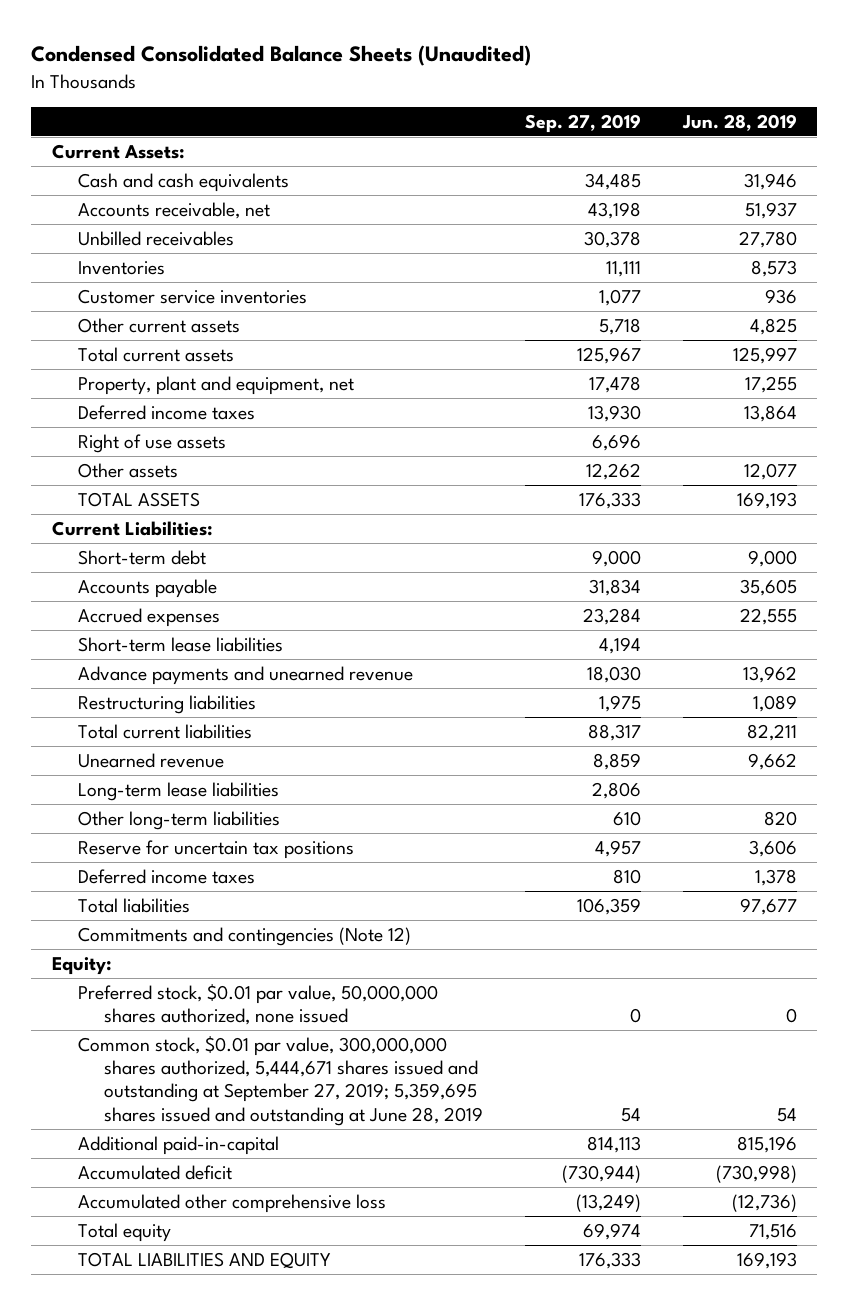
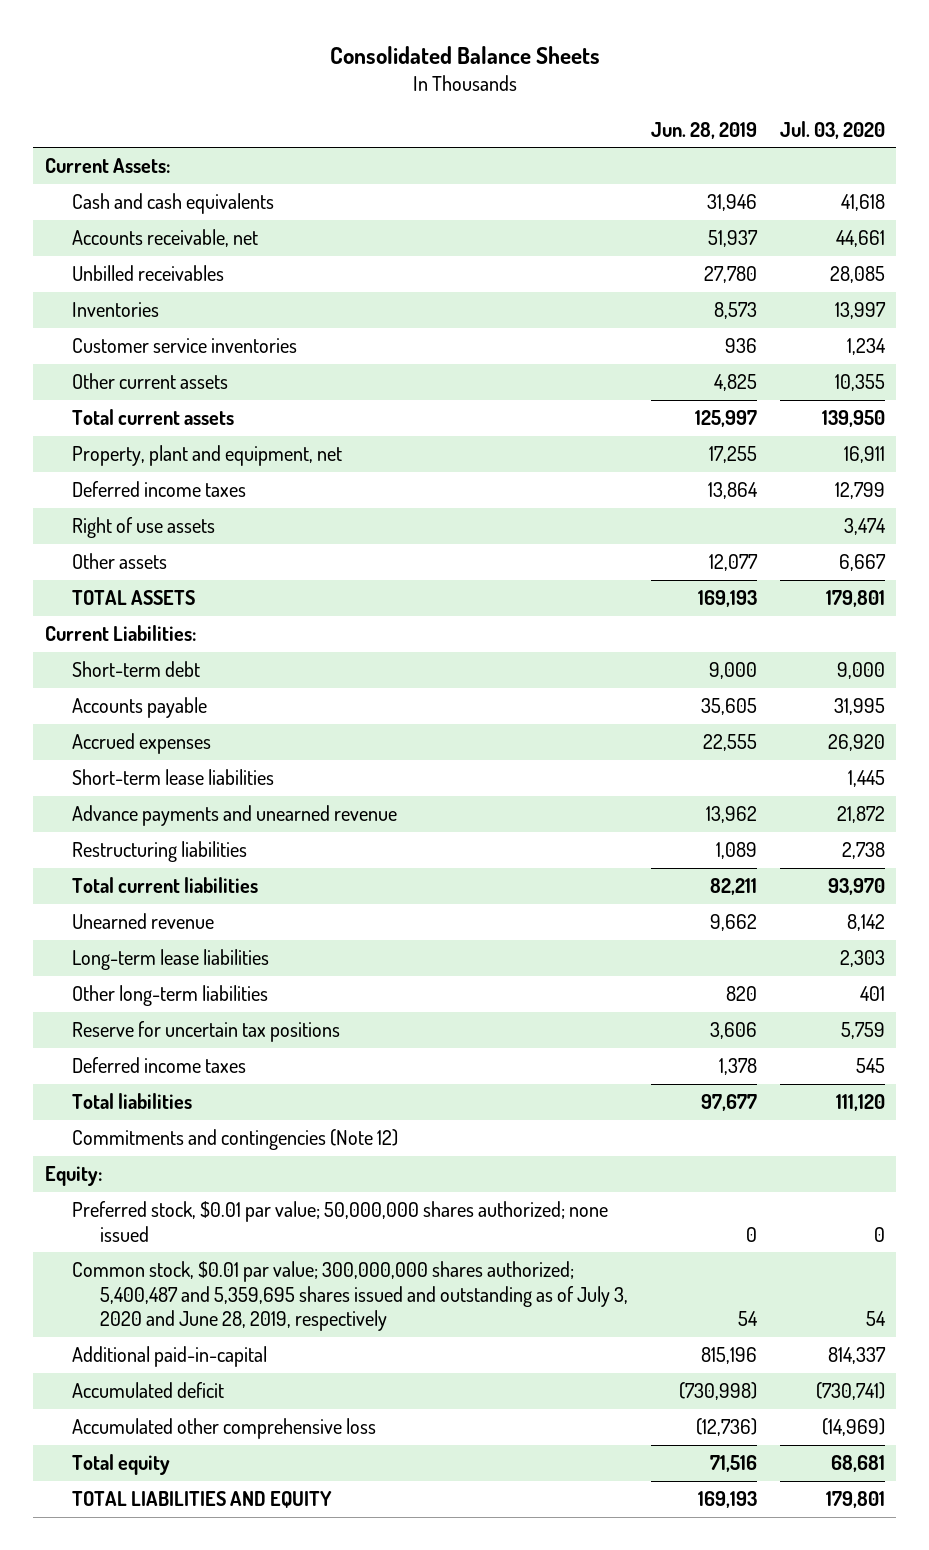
- Condensed Consolidated Balance Sheets (Unaudited)
+ Consolidated Balance Sheets
- | Sep. 27, 2019 | Jun. 28, 2019
+ | Jun. 28, 2019 | Jul. 03, 2020
- Preferred stock, $0.01 par value, 50,000,000 shares authorized, none issued | 0 | 0
- Common stock, $0.01 par value, 300,000,000 shares authorized, 5,444,671 shares issued and outstanding at September 27, 2019; 5,359,695 shares issued and outstanding at June 28, 2019 | 54 | 54
+ Preferred stock, $0.01 par value; 50,000,000 shares authorized; none issued | 0 | 0
+ Common stock, $0.01 par value; 300,000,000 shares authorized; 5,400,487 and 5,359,695 shares issued and outstanding as of July 3, 2020 and June 28, 2019, respectively | 54 | 54

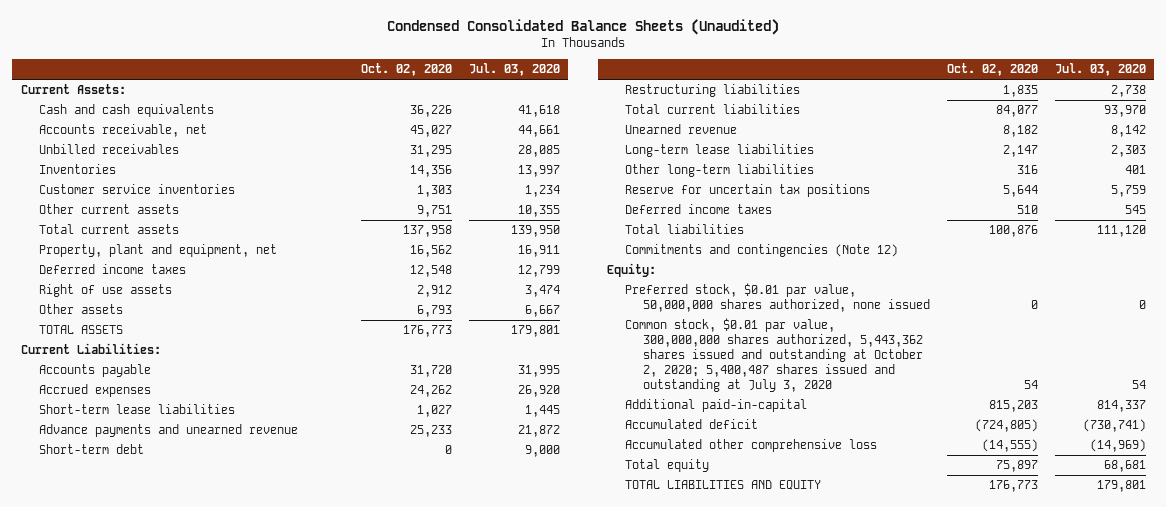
- Consolidated Balance Sheets
+ Condensed Consolidated Balance Sheets (Unaudited)
- | Jun. 28, 2019 | Jul. 03, 2020
+ | Oct. 02, 2020 | Jul. 03, 2020
moved down: Short-term debt | 0 | 9,000
- Preferred stock, $0.01 par value; 50,000,000 shares authorized; none issued | 0 | 0
- Common stock, $0.01 par value; 300,000,000 shares authorized; 5,400,487 and 5,359,695 shares issued and outstanding as of July 3, 2020 and June 28, 2019, respectively | 54 | 54
+ Preferred stock, $0.01 par value, 50,000,000 shares authorized, none issued | 0 | 0
+ Common stock, $0.01 par value, 300,000,000 shares authorized, 5,443,362 shares issued and outstanding at October 2, 2020; 5,400,487 shares issued and outstanding at July 3, 2020 | 54 | 54

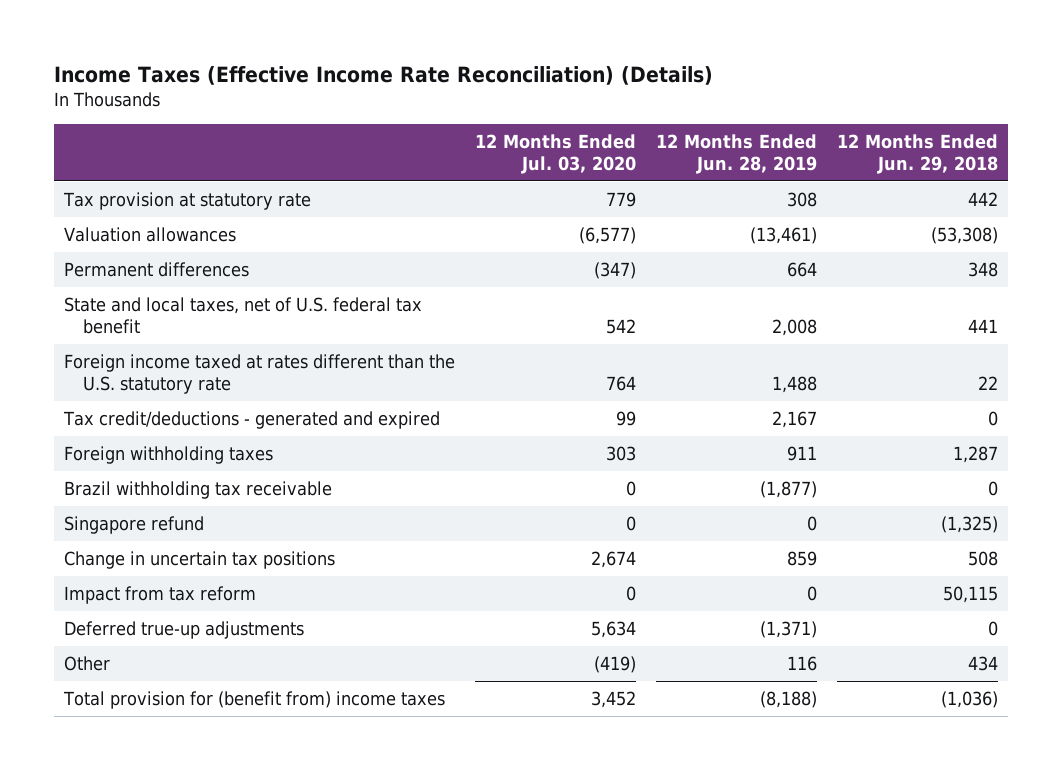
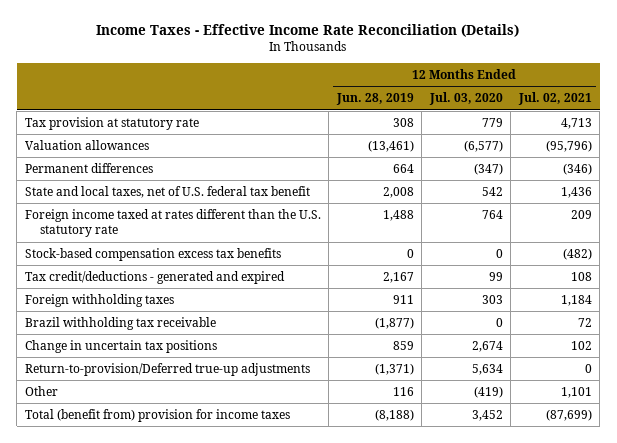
- Income Taxes (Effective Income Rate Reconciliation) (Details)
+ Income Taxes - Effective Income Rate Reconciliation (Details)
- | 12 Months Ended Jul. 03, 2020 | 12 Months Ended Jun. 28, 2019 | 12 Months Ended Jun. 29, 2018
+ | 12 Months Ended Jun. 28, 2019 | 12 Months Ended Jul. 03, 2020 | 12 Months Ended Jul. 02, 2021
+ Stock-based compensation excess tax benefits | 0 | 0 | (482)
- Singapore refund | 0 | 0 | (1,325)
- Impact from tax reform | 0 | 0 | 50,115
- Deferred true-up adjustments | 5,634 | (1,371) | 0
+ Return-to-provision/Deferred true-up adjustments | (1,371) | 5,634 | 0
- Total provision for (benefit from) income taxes | 3,452 | (8,188) | (1,036)
+ Total (benefit from) provision for income taxes | (8,188) | 3,452 | (87,699)

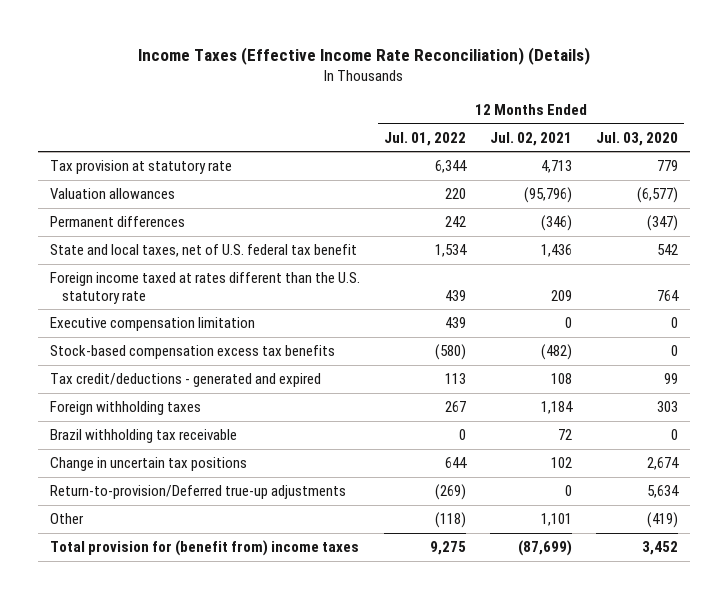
- Income Taxes - Effective Income Rate Reconciliation (Details)
+ Income Taxes (Effective Income Rate Reconciliation) (Details)
- | 12 Months Ended Jun. 28, 2019 | 12 Months Ended Jul. 03, 2020 | 12 Months Ended Jul. 02, 2021
+ | 12 Months Ended Jul. 01, 2022 | 12 Months Ended Jul. 02, 2021 | 12 Months Ended Jul. 03, 2020
+ Executive compensation limitation | 439 | 0 | 0
- Total (benefit from) provision for income taxes | (8,188) | 3,452 | (87,699)
+ Total provision for (benefit from) income taxes | 9,275 | (87,699) | 3,452

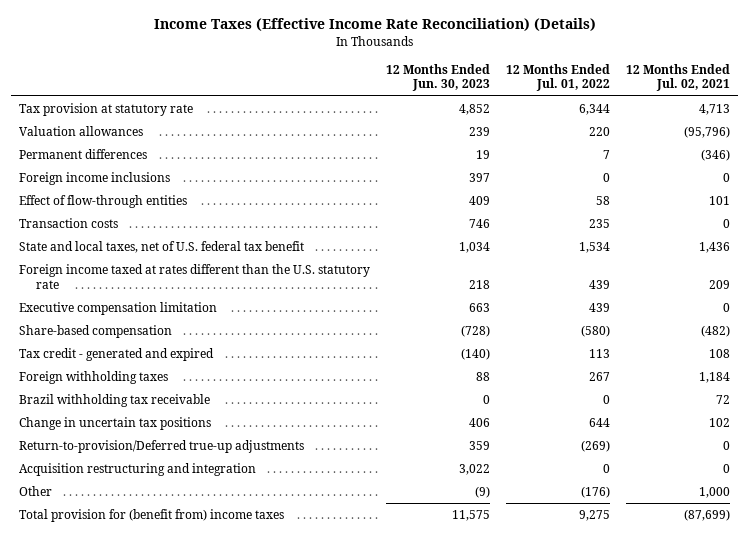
- | 12 Months Ended Jul. 01, 2022 | 12 Months Ended Jul. 02, 2021 | 12 Months Ended Jul. 03, 2020
+ | 12 Months Ended Jun. 30, 2023 | 12 Months Ended Jul. 01, 2022 | 12 Months Ended Jul. 02, 2021
- Permanent differences | 242 | (346) | (347)
+ Permanent differences | 19 | 7 | (346)
+ Foreign income inclusions | 397 | 0 | 0
+ Effect of flow-through entities | 409 | 58 | 101
+ Transaction costs | 746 | 235 | 0
- Stock-based compensation excess tax benefits | (580) | (482) | 0
- Tax credit/deductions - generated and expired | 113 | 108 | 99
+ Share-based compensation | (728) | (580) | (482)
+ Tax credit - generated and expired | (140) | 113 | 108
- Other | (118) | 1,101 | (419)
+ Acquisition restructuring and integration | 3,022 | 0 | 0
+ Other | (9) | (176) | 1,000

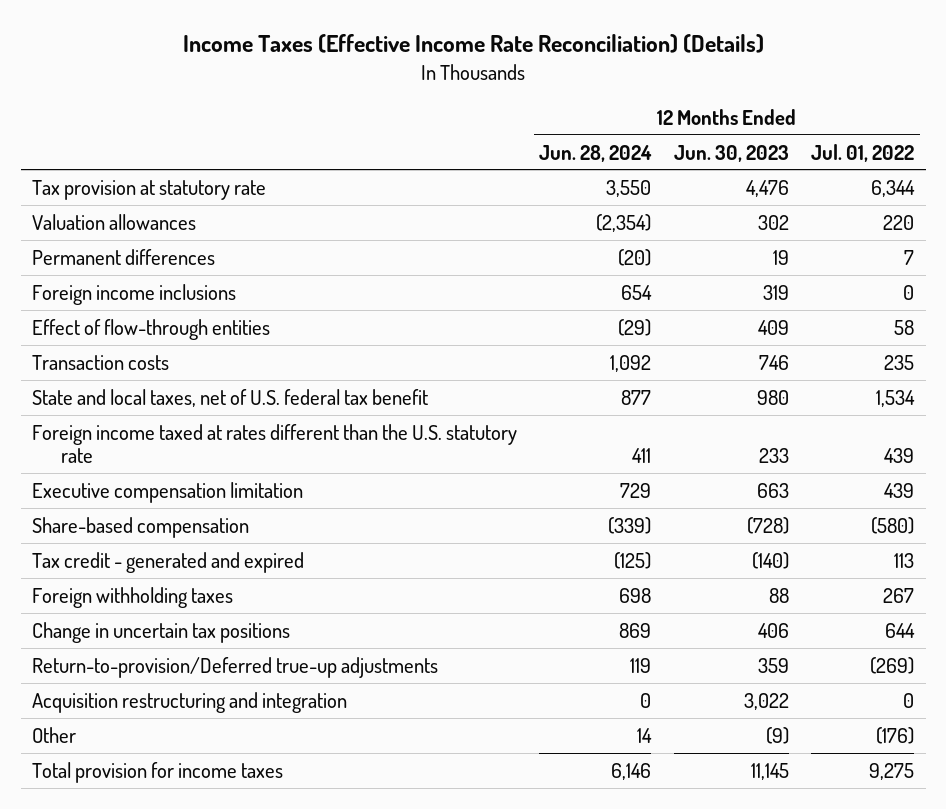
- | 12 Months Ended Jun. 30, 2023 | 12 Months Ended Jul. 01, 2022 | 12 Months Ended Jul. 02, 2021
+ | 12 Months Ended Jun. 28, 2024 | 12 Months Ended Jun. 30, 2023 | 12 Months Ended Jul. 01, 2022
- Tax provision at statutory rate | 4,852 | 6,344 | 4,713
- Valuation allowances | 239 | 220 | (95,796)
+ Tax provision at statutory rate | 3,550 | 4,476 | 6,344
+ Valuation allowances | (2,354) | 302 | 220
- Foreign income inclusions | 397 | 0 | 0
+ Foreign income inclusions | 654 | 319 | 0
- State and local taxes, net of U.S. federal tax benefit | 1,034 | 1,534 | 1,436
- Foreign income taxed at rates different than the U.S. statutory rate | 218 | 439 | 209
+ State and local taxes, net of U.S. federal tax benefit | 877 | 980 | 1,534
+ Foreign income taxed at rates different than the U.S. statutory rate | 411 | 233 | 439
- Brazil withholding tax receivable | 0 | 0 | 72
- Total provision for (benefit from) income taxes | 11,575 | 9,275 | (87,699)
+ Total provision for income taxes | 6,146 | 11,145 | 9,275

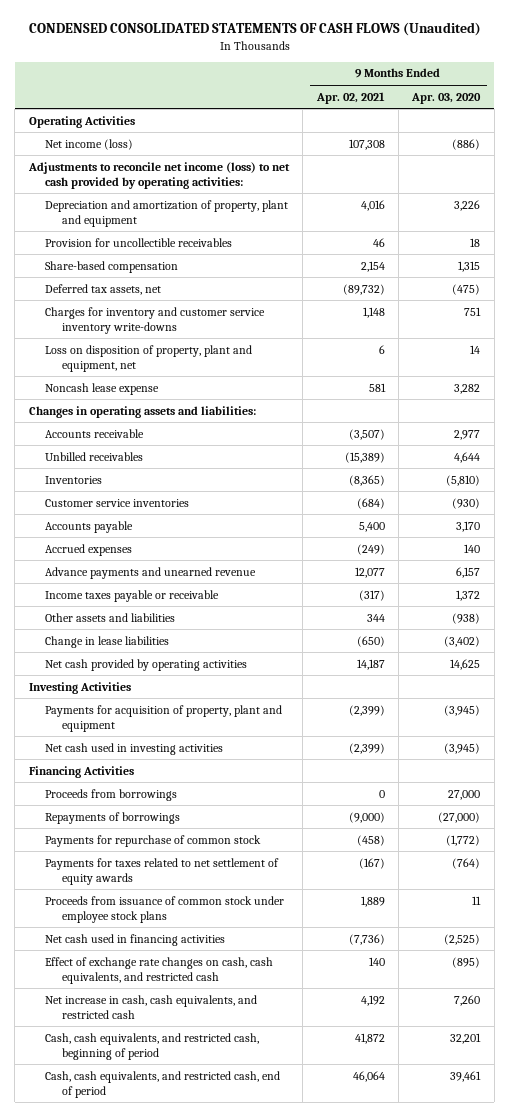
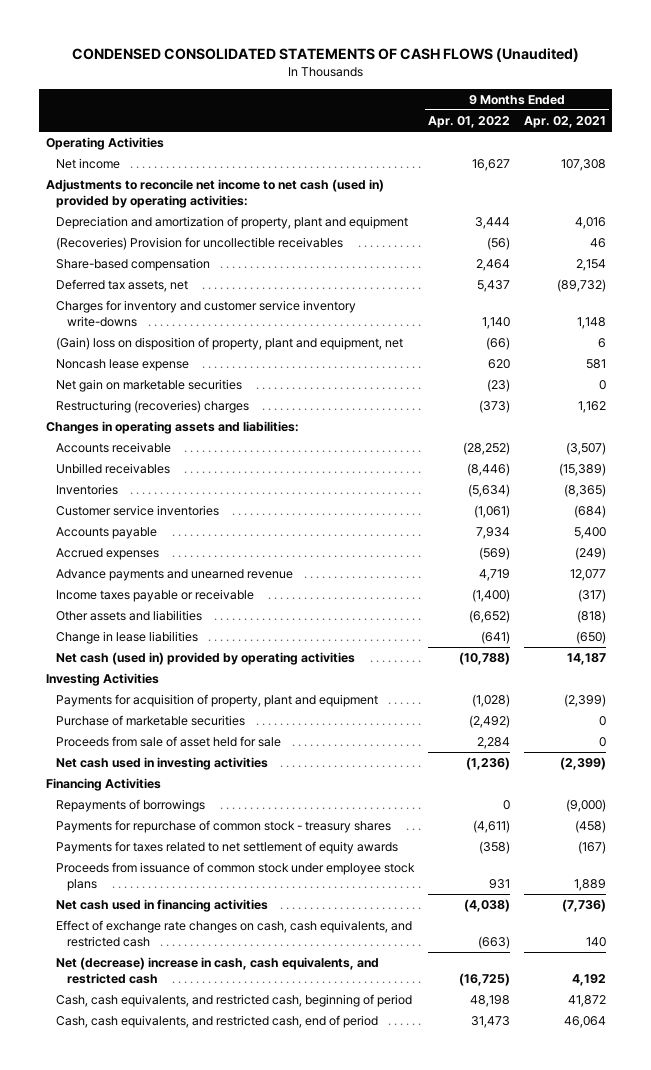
- | 9 Months Ended Apr. 02, 2021 | 9 Months Ended Apr. 03, 2020
+ | 9 Months Ended Apr. 01, 2022 | 9 Months Ended Apr. 02, 2021
- Net income (loss) | 107,308 | (886)
- Adjustments to reconcile net income (loss) to net cash provided by operating activities:
+ Net income | 16,627 | 107,308
+ Adjustments to reconcile net income to net cash (used in) provided by operating activities:
- Provision for uncollectible receivables | 46 | 18
+ (Recoveries) Provision for uncollectible receivables | (56) | 46
- Loss on disposition of property, plant and equipment, net | 6 | 14
+ (Gain) loss on disposition of property, plant and equipment, net | (66) | 6
+ Net gain on marketable securities | (23) | 0
+ Restructuring (recoveries) charges | (373) | 1,162
- Other assets and liabilities | 344 | (938)
+ Other assets and liabilities | (6,652) | (818)
- Net cash provided by operating activities | 14,187 | 14,625
+ Net cash (used in) provided by operating activities | (10,788) | 14,187
+ Purchase of marketable securities | (2,492) | 0
+ Proceeds from sale of asset held for sale | 2,284 | 0
- Proceeds from borrowings | 0 | 27,000
- Payments for repurchase of common stock | (458) | (1,772)
+ Payments for repurchase of common stock - treasury shares | (4,611) | (458)
- Net increase in cash, cash equivalents, and restricted cash | 4,192 | 7,260
+ Net (decrease) increase in cash, cash equivalents, and restricted cash | (16,725) | 4,192

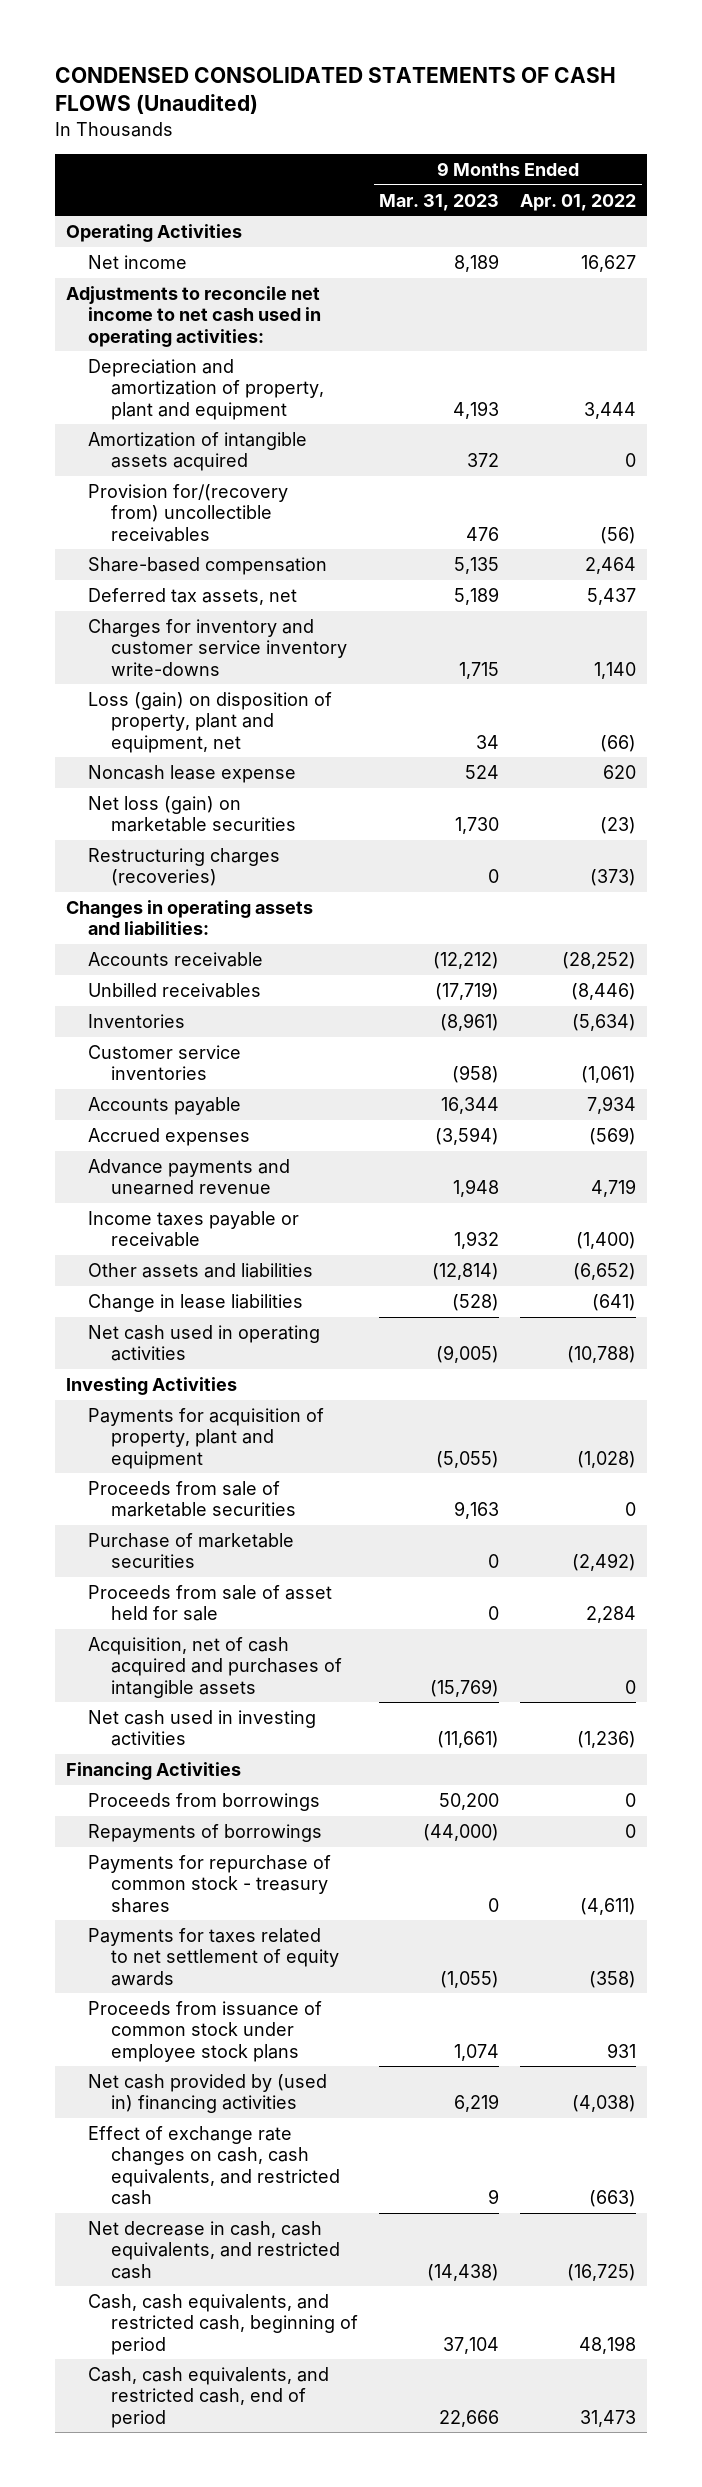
- | 9 Months Ended Apr. 01, 2022 | 9 Months Ended Apr. 02, 2021
+ | 9 Months Ended Mar. 31, 2023 | 9 Months Ended Apr. 01, 2022
- Adjustments to reconcile net income to net cash (used in) provided by operating activities:
+ Adjustments to reconcile net income to net cash used in operating activities:
- (Recoveries) Provision for uncollectible receivables | (56) | 46
+ Amortization of intangible assets acquired | 372 | 0
+ Provision for/(recovery from) uncollectible receivables | 476 | (56)
- (Gain) loss on disposition of property, plant and equipment, net | (66) | 6
+ Loss (gain) on disposition of property, plant and equipment, net | 34 | (66)
- Net gain on marketable securities | (23) | 0
- Restructuring (recoveries) charges | (373) | 1,162
+ Net loss (gain) on marketable securities | 1,730 | (23)
+ Restructuring charges (recoveries) | 0 | (373)
- Net cash (used in) provided by operating activities | (10,788) | 14,187
+ Net cash used in operating activities | (9,005) | (10,788)
+ Proceeds from sale of marketable securities | 9,163 | 0
+ Acquisition, net of cash acquired and purchases of intangible assets | (15,769) | 0
+ Proceeds from borrowings | 50,200 | 0
- Net cash used in financing activities | (4,038) | (7,736)
+ Net cash provided by (used in) financing activities | 6,219 | (4,038)
- Net (decrease) increase in cash, cash equivalents, and restricted cash | (16,725) | 4,192
+ Net decrease in cash, cash equivalents, and restricted cash | (14,438) | (16,725)

